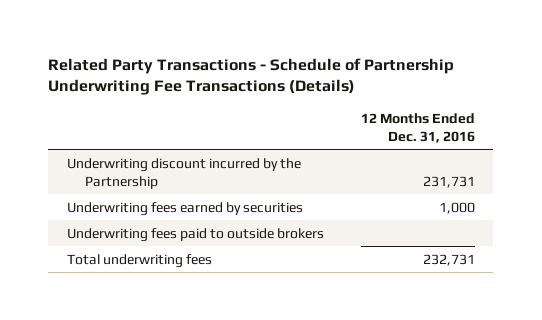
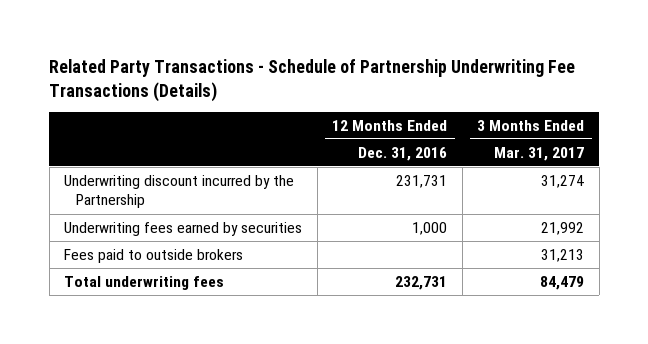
- | 12 Months Ended Dec. 31, 2016
+ | 12 Months Ended Dec. 31, 2016 | 3 Months Ended Mar. 31, 2017
- Underwriting fees paid to outside brokers
+ Fees paid to outside brokers | | 31,213

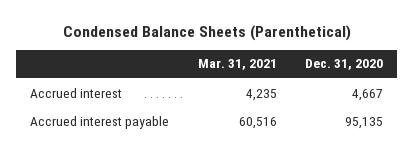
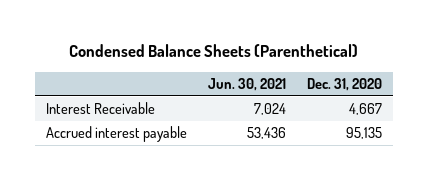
- | Mar. 31, 2021 | Dec. 31, 2020
+ | Jun. 30, 2021 | Dec. 31, 2020
- Accrued interest | 4,235 | 4,667
+ Interest Receivable | 7,024 | 4,667

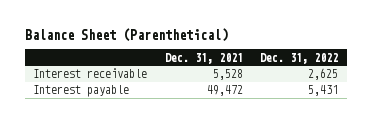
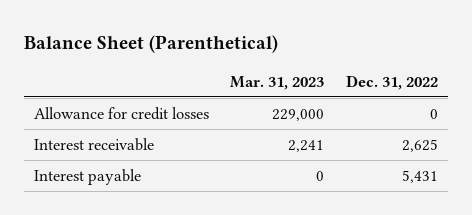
- | Dec. 31, 2021 | Dec. 31, 2022
+ | Mar. 31, 2023 | Dec. 31, 2022
+ Allowance for credit losses | 229,000 | 0

